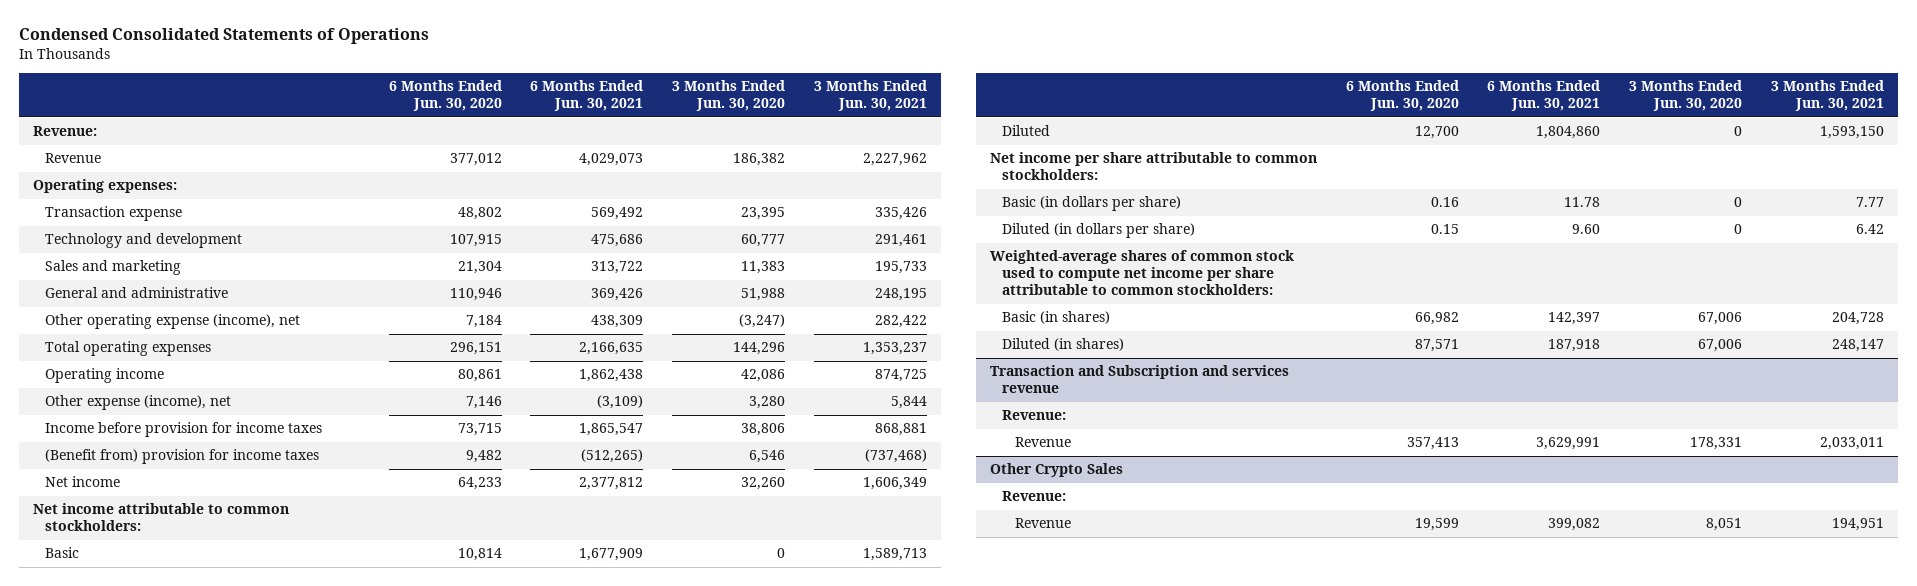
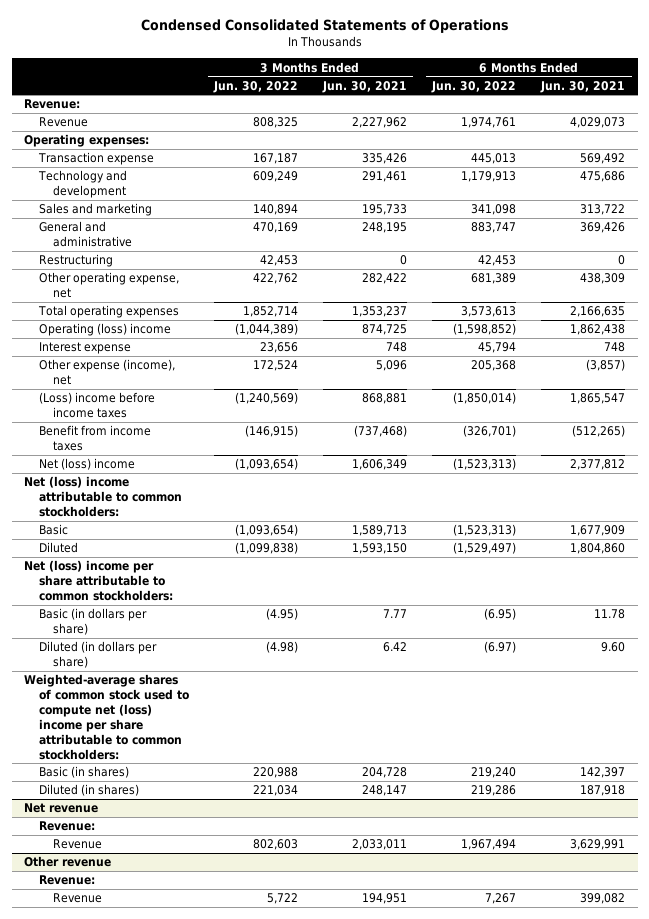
- | 6 Months Ended Jun. 30, 2020 | 6 Months Ended Jun. 30, 2021 | 3 Months Ended Jun. 30, 2020 | 3 Months Ended Jun. 30, 2021
+ | 3 Months Ended Jun. 30, 2022 | 3 Months Ended Jun. 30, 2021 | 6 Months Ended Jun. 30, 2022 | 6 Months Ended Jun. 30, 2021
- Other operating expense (income), net | 7,184 | 438,309 | (3,247) | 282,422
+ Restructuring | 42,453 | 0 | 42,453 | 0
+ Other operating expense, net | 422,762 | 282,422 | 681,389 | 438,309
- Operating income | 80,861 | 1,862,438 | 42,086 | 874,725
- Other expense (income), net | 7,146 | (3,109) | 3,280 | 5,844
- Income before provision for income taxes | 73,715 | 1,865,547 | 38,806 | 868,881
- (Benefit from) provision for income taxes | 9,482 | (512,265) | 6,546 | (737,468)
- Net income | 64,233 | 2,377,812 | 32,260 | 1,606,349
- Net income attributable to common stockholders:
+ Operating (loss) income | (1,044,389) | 874,725 | (1,598,852) | 1,862,438
+ Interest expense | 23,656 | 748 | 45,794 | 748
+ Other expense (income), net | 172,524 | 5,096 | 205,368 | (3,857)
+ (Loss) income before income taxes | (1,240,569) | 868,881 | (1,850,014) | 1,865,547
+ Benefit from income taxes | (146,915) | (737,468) | (326,701) | (512,265)
+ Net (loss) income | (1,093,654) | 1,606,349 | (1,523,313) | 2,377,812
+ Net (loss) income attributable to common stockholders:
- Net income per share attributable to common stockholders:
+ Net (loss) income per share attributable to common stockholders:
- Weighted-average shares of common stock used to compute net income per share attributable to common stockholders:
+ Weighted-average shares of common stock used to compute net (loss) income per share attributable to common stockholders:
- Transaction and Subscription and services revenue
+ Net revenue
- Other Crypto Sales
+ Other revenue

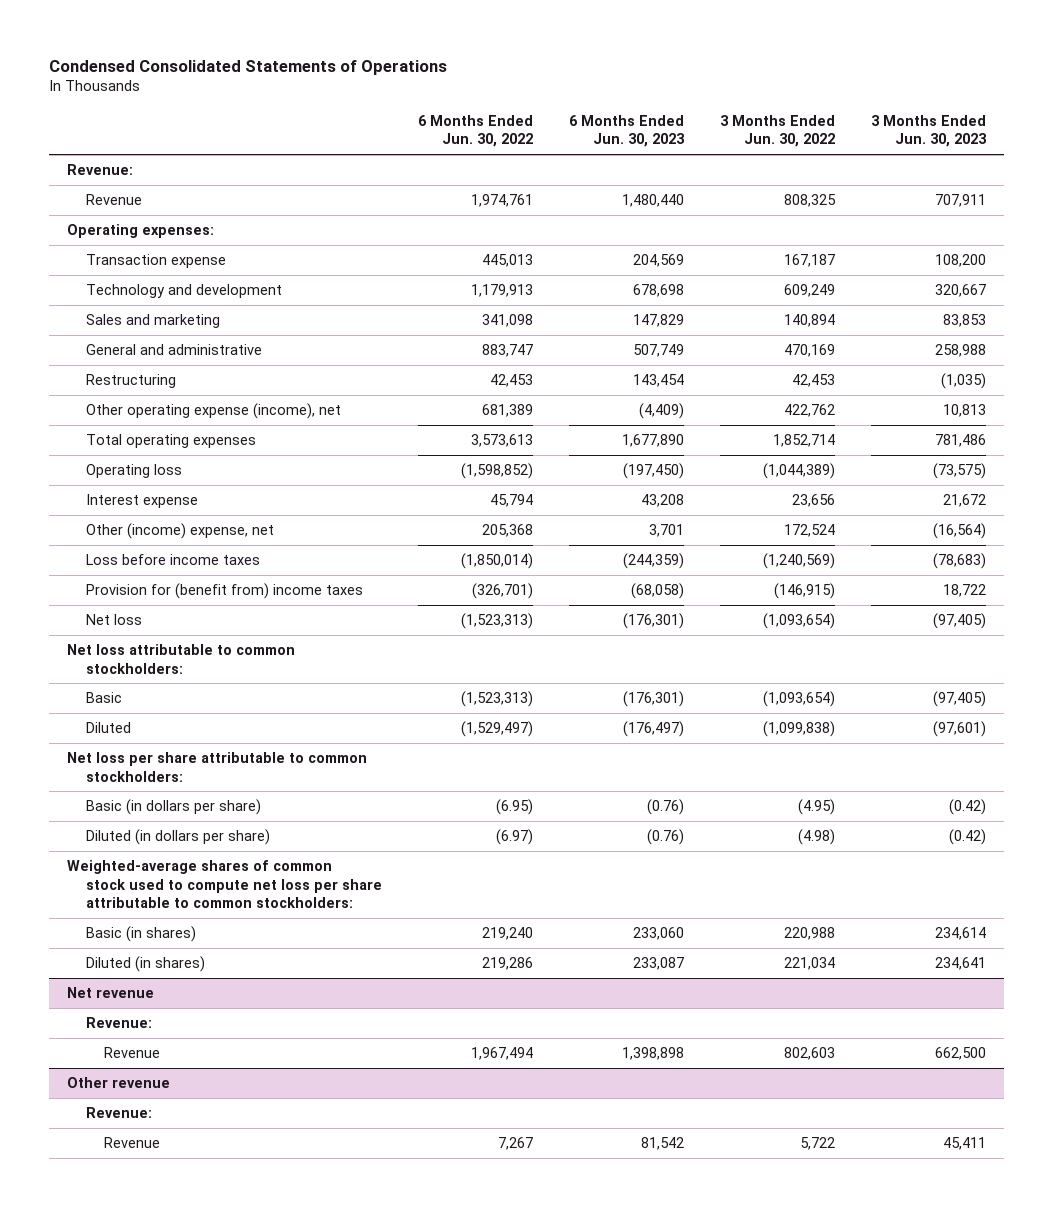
- | 3 Months Ended Jun. 30, 2022 | 3 Months Ended Jun. 30, 2021 | 6 Months Ended Jun. 30, 2022 | 6 Months Ended Jun. 30, 2021
+ | 6 Months Ended Jun. 30, 2022 | 6 Months Ended Jun. 30, 2023 | 3 Months Ended Jun. 30, 2022 | 3 Months Ended Jun. 30, 2023
- Other operating expense, net | 422,762 | 282,422 | 681,389 | 438,309
+ Other operating expense (income), net | 681,389 | (4,409) | 422,762 | 10,813
- Operating (loss) income | (1,044,389) | 874,725 | (1,598,852) | 1,862,438
+ Operating loss | (1,598,852) | (197,450) | (1,044,389) | (73,575)
- Other expense (income), net | 172,524 | 5,096 | 205,368 | (3,857)
- (Loss) income before income taxes | (1,240,569) | 868,881 | (1,850,014) | 1,865,547
- Benefit from income taxes | (146,915) | (737,468) | (326,701) | (512,265)
- Net (loss) income | (1,093,654) | 1,606,349 | (1,523,313) | 2,377,812
- Net (loss) income attributable to common stockholders:
+ Other (income) expense, net | 205,368 | 3,701 | 172,524 | (16,564)
+ Loss before income taxes | (1,850,014) | (244,359) | (1,240,569) | (78,683)
+ Provision for (benefit from) income taxes | (326,701) | (68,058) | (146,915) | 18,722
+ Net loss | (1,523,313) | (176,301) | (1,093,654) | (97,405)
+ Net loss attributable to common stockholders:
- Net (loss) income per share attributable to common stockholders:
+ Net loss per share attributable to common stockholders:
- Weighted-average shares of common stock used to compute net (loss) income per share attributable to common stockholders:
+ Weighted-average shares of common stock used to compute net loss per share attributable to common stockholders:

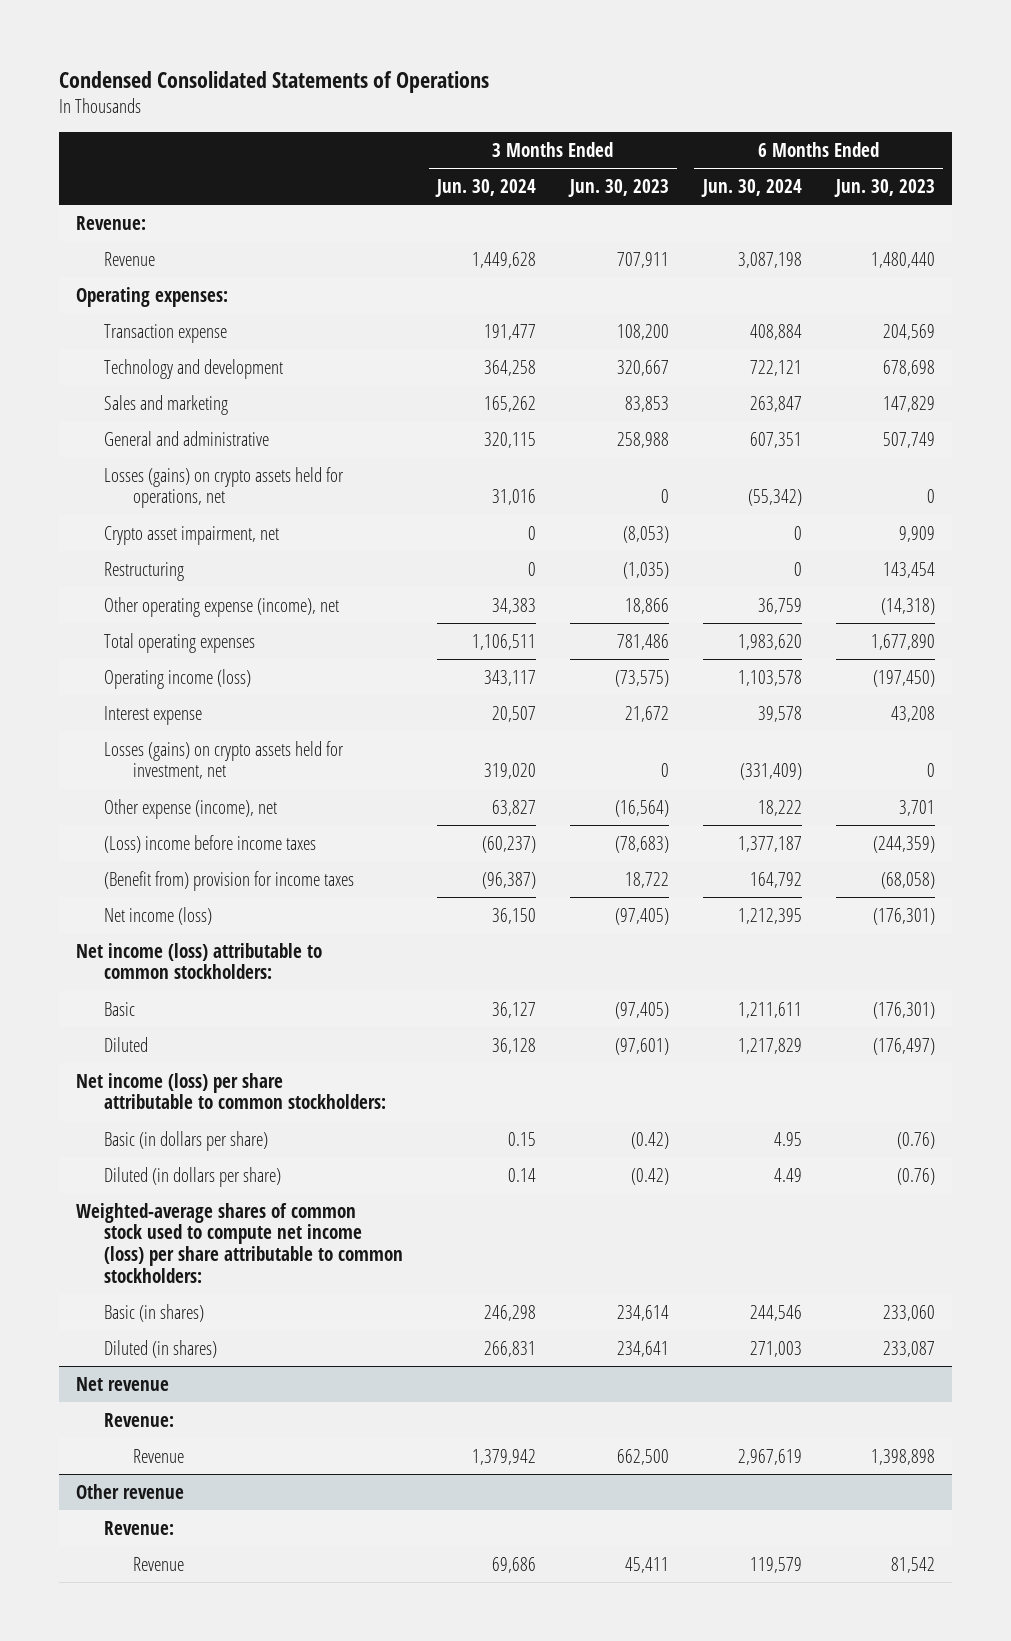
- | 6 Months Ended Jun. 30, 2022 | 6 Months Ended Jun. 30, 2023 | 3 Months Ended Jun. 30, 2022 | 3 Months Ended Jun. 30, 2023
+ | 3 Months Ended Jun. 30, 2024 | 3 Months Ended Jun. 30, 2023 | 6 Months Ended Jun. 30, 2024 | 6 Months Ended Jun. 30, 2023
+ Losses (gains) on crypto assets held for operations, net | 31,016 | 0 | (55,342) | 0
+ Crypto asset impairment, net | 0 | (8,053) | 0 | 9,909
- Other operating expense (income), net | 681,389 | (4,409) | 422,762 | 10,813
+ Other operating expense (income), net | 34,383 | 18,866 | 36,759 | (14,318)
- Operating loss | (1,598,852) | (197,450) | (1,044,389) | (73,575)
+ Operating income (loss) | 343,117 | (73,575) | 1,103,578 | (197,450)
- Other (income) expense, net | 205,368 | 3,701 | 172,524 | (16,564)
- Loss before income taxes | (1,850,014) | (244,359) | (1,240,569) | (78,683)
- Provision for (benefit from) income taxes | (326,701) | (68,058) | (146,915) | 18,722
- Net loss | (1,523,313) | (176,301) | (1,093,654) | (97,405)
- Net loss attributable to common stockholders:
+ Losses (gains) on crypto assets held for investment, net | 319,020 | 0 | (331,409) | 0
+ Other expense (income), net | 63,827 | (16,564) | 18,222 | 3,701
+ (Loss) income before income taxes | (60,237) | (78,683) | 1,377,187 | (244,359)
+ (Benefit from) provision for income taxes | (96,387) | 18,722 | 164,792 | (68,058)
+ Net income (loss) | 36,150 | (97,405) | 1,212,395 | (176,301)
+ Net income (loss) attributable to common stockholders:
- Net loss per share attributable to common stockholders:
+ Net income (loss) per share attributable to common stockholders:
- Weighted-average shares of common stock used to compute net loss per share attributable to common stockholders:
+ Weighted-average shares of common stock used to compute net income (loss) per share attributable to common stockholders:

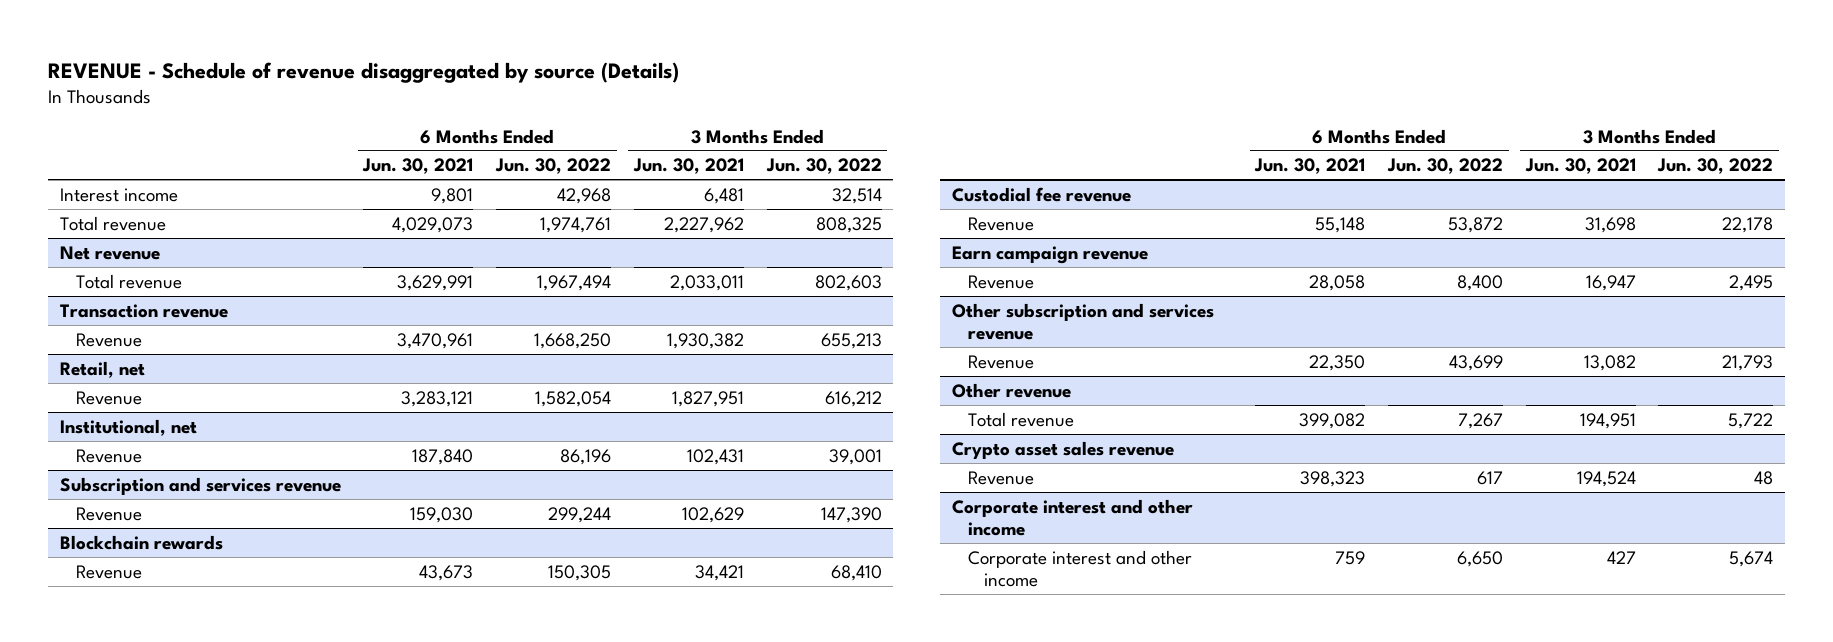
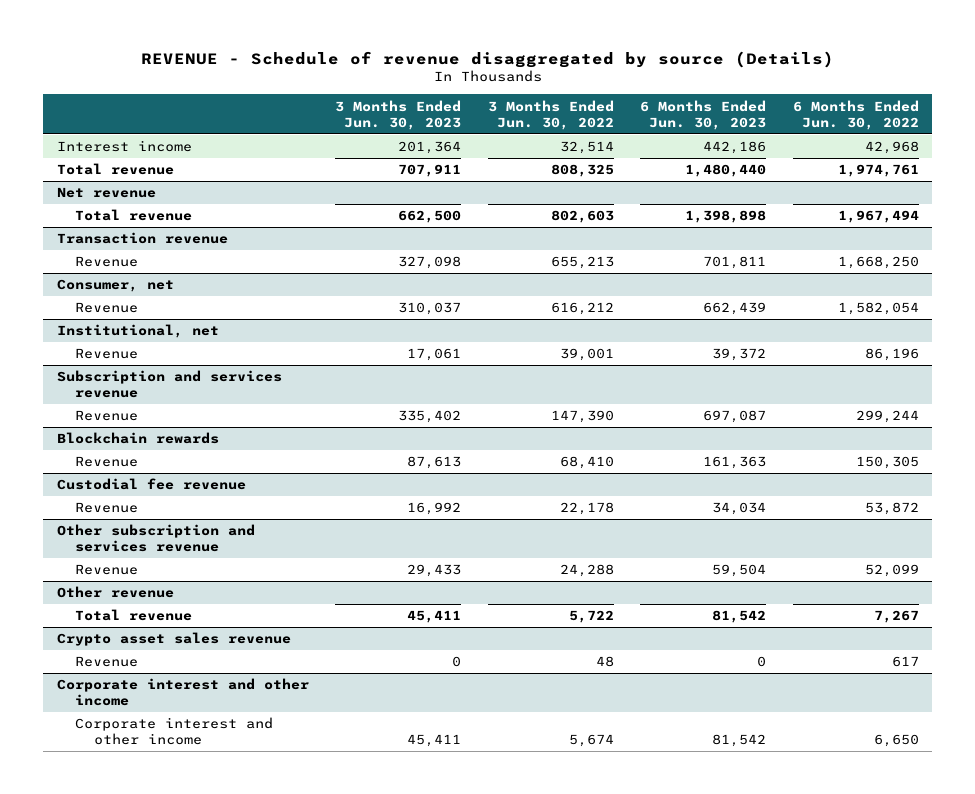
- | 6 Months Ended Jun. 30, 2021 | 6 Months Ended Jun. 30, 2022 | 3 Months Ended Jun. 30, 2021 | 3 Months Ended Jun. 30, 2022
+ | 3 Months Ended Jun. 30, 2023 | 3 Months Ended Jun. 30, 2022 | 6 Months Ended Jun. 30, 2023 | 6 Months Ended Jun. 30, 2022
- Retail, net
+ Consumer, net
- Earn campaign revenue
- Revenue | 28,058 | 8,400 | 16,947 | 2,495
@ Other subscription and services revenue
- Revenue | 22,350 | 43,699 | 13,082 | 21,793
+ Revenue | 29,433 | 24,288 | 59,504 | 52,099

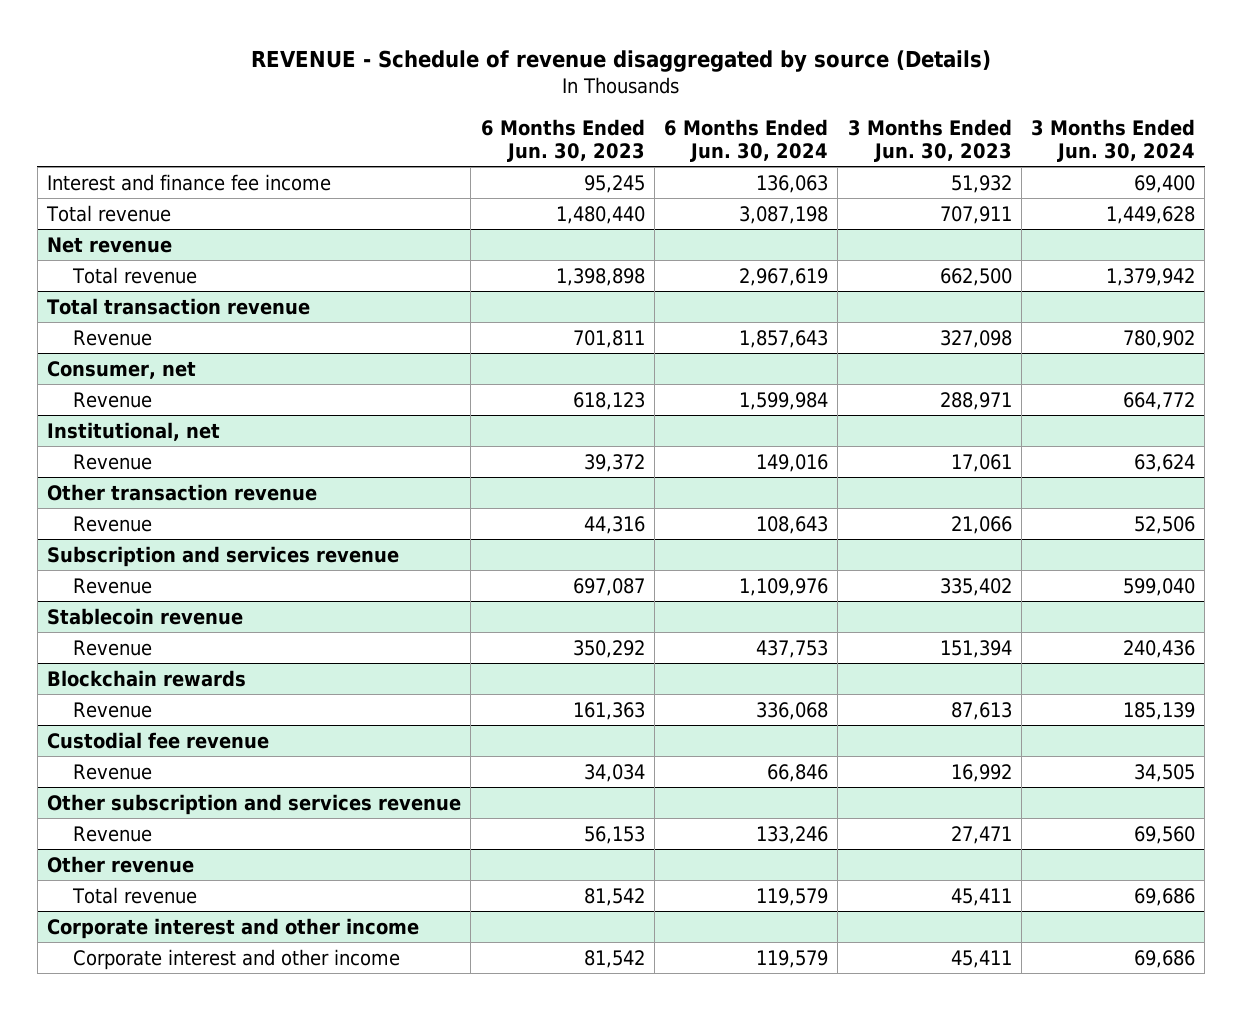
- | 3 Months Ended Jun. 30, 2023 | 3 Months Ended Jun. 30, 2022 | 6 Months Ended Jun. 30, 2023 | 6 Months Ended Jun. 30, 2022
+ | 6 Months Ended Jun. 30, 2023 | 6 Months Ended Jun. 30, 2024 | 3 Months Ended Jun. 30, 2023 | 3 Months Ended Jun. 30, 2024
- Interest income | 201,364 | 32,514 | 442,186 | 42,968
+ Interest and finance fee income | 95,245 | 136,063 | 51,932 | 69,400
- Transaction revenue
+ Total transaction revenue
@ Consumer, net
- Revenue | 310,037 | 616,212 | 662,439 | 1,582,054
+ Revenue | 618,123 | 1,599,984 | 288,971 | 664,772
+ Other transaction revenue
+ Revenue | 44,316 | 108,643 | 21,066 | 52,506
+ Stablecoin revenue
+ Revenue | 350,292 | 437,753 | 151,394 | 240,436
@ Other subscription and services revenue
- Revenue | 29,433 | 24,288 | 59,504 | 52,099
+ Revenue | 56,153 | 133,246 | 27,471 | 69,560
- Crypto asset sales revenue
- Revenue | 0 | 48 | 0 | 617

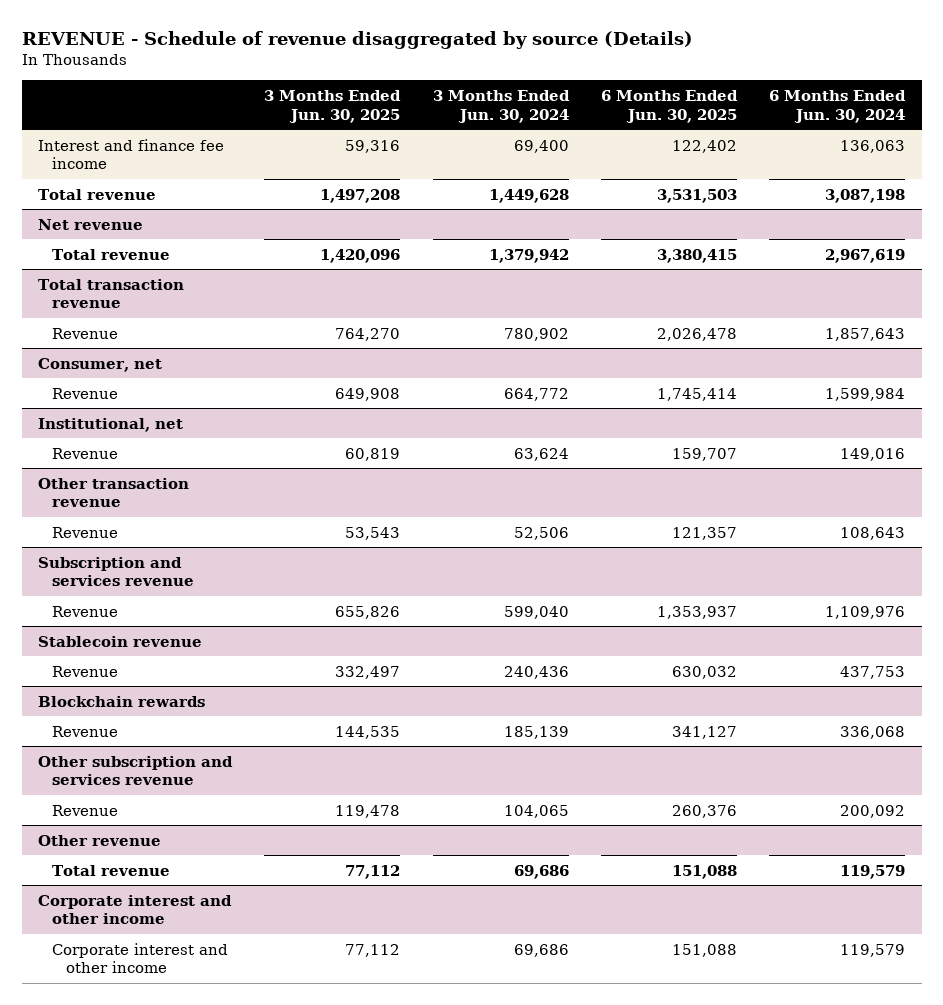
- | 6 Months Ended Jun. 30, 2023 | 6 Months Ended Jun. 30, 2024 | 3 Months Ended Jun. 30, 2023 | 3 Months Ended Jun. 30, 2024
+ | 3 Months Ended Jun. 30, 2025 | 3 Months Ended Jun. 30, 2024 | 6 Months Ended Jun. 30, 2025 | 6 Months Ended Jun. 30, 2024
- Custodial fee revenue
- Revenue | 34,034 | 66,846 | 16,992 | 34,505
@ Other subscription and services revenue
- Revenue | 56,153 | 133,246 | 27,471 | 69,560
+ Revenue | 119,478 | 104,065 | 260,376 | 200,092

